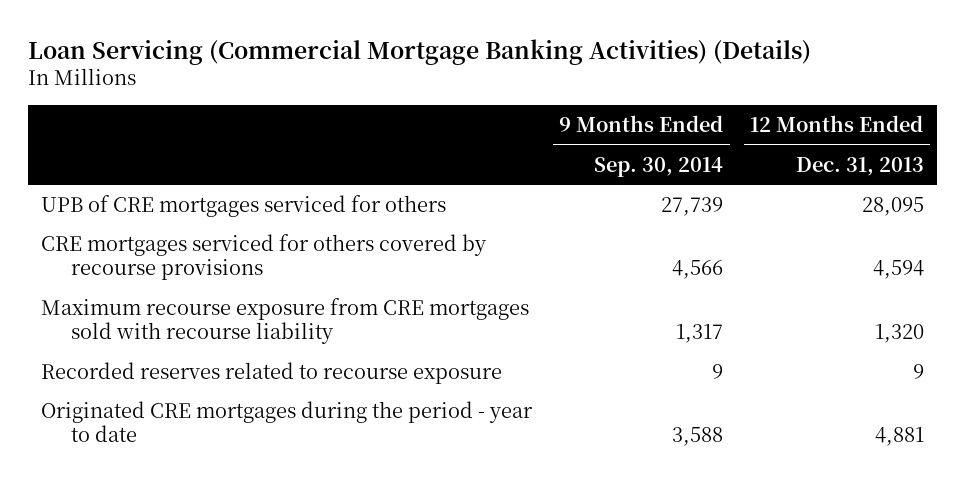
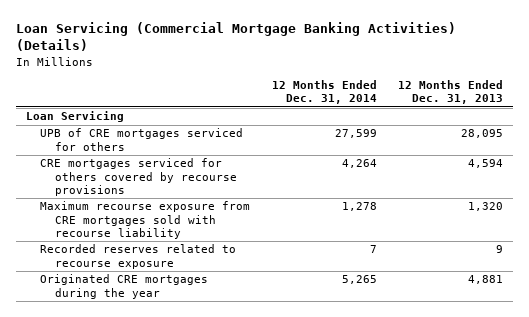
- | 9 Months Ended Sep. 30, 2014 | 12 Months Ended Dec. 31, 2013
+ | 12 Months Ended Dec. 31, 2014 | 12 Months Ended Dec. 31, 2013
+ Loan Servicing
- Originated CRE mortgages during the period - year to date | 3,588 | 4,881
+ Originated CRE mortgages during the year | 5,265 | 4,881

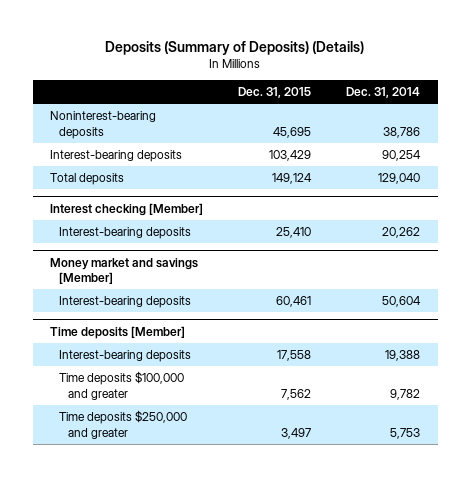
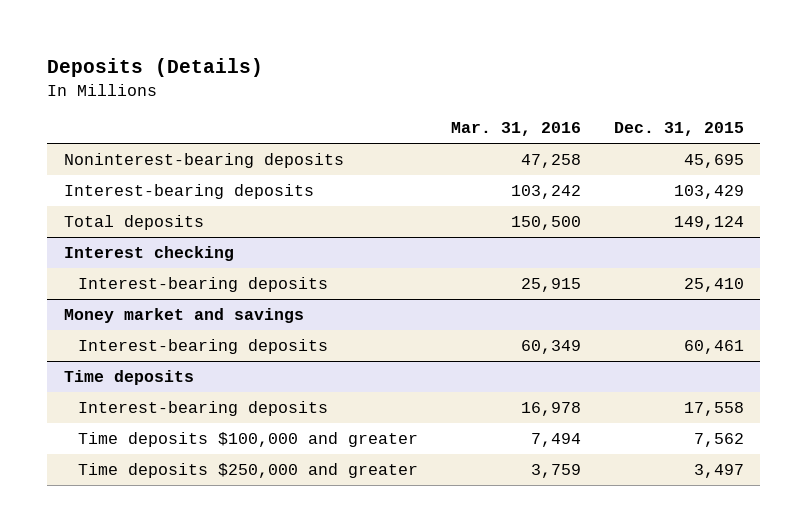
- Deposits (Summary of Deposits) (Details)
+ Deposits (Details)
- | Dec. 31, 2015 | Dec. 31, 2014
+ | Mar. 31, 2016 | Dec. 31, 2015
- Interest checking [Member]
+ Interest checking
- Money market and savings [Member]
+ Money market and savings
- Time deposits [Member]
+ Time deposits

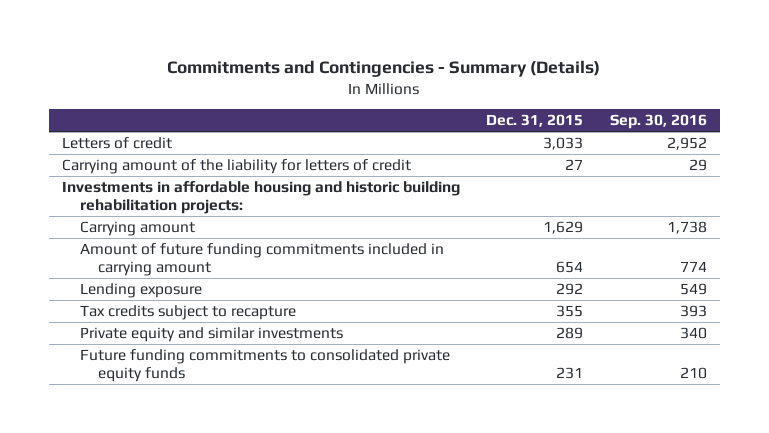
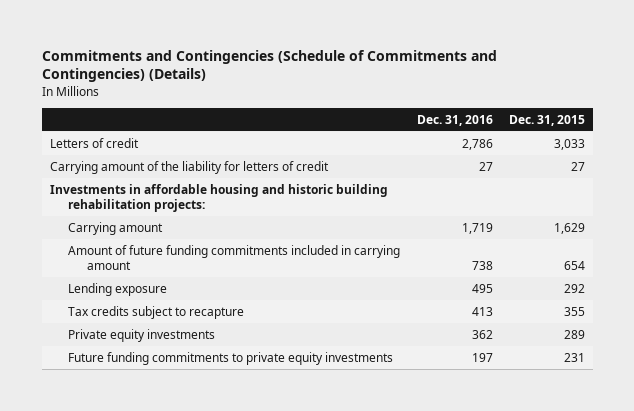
- Commitments and Contingencies - Summary (Details)
+ Commitments and Contingencies (Schedule of Commitments and Contingencies) (Details)
- | Dec. 31, 2015 | Sep. 30, 2016
+ | Dec. 31, 2016 | Dec. 31, 2015
- Private equity and similar investments | 289 | 340
- Future funding commitments to consolidated private equity funds | 231 | 210
+ Private equity investments | 362 | 289
+ Future funding commitments to private equity investments | 197 | 231

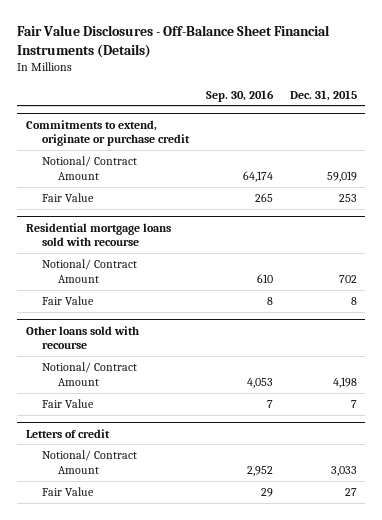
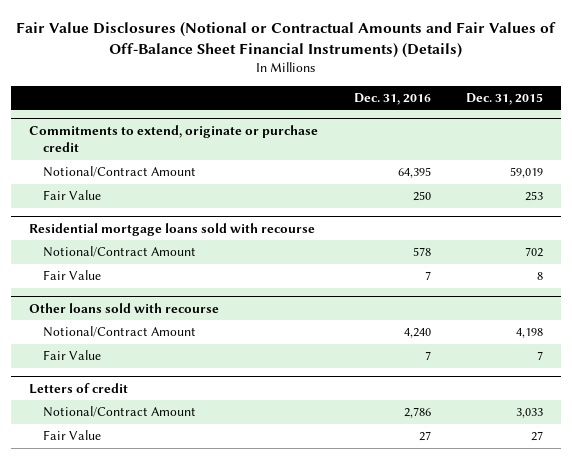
- Fair Value Disclosures - Off-Balance Sheet Financial Instruments (Details)
+ Fair Value Disclosures (Notional or Contractual Amounts and Fair Values of Off-Balance Sheet Financial Instruments) (Details)
- | Sep. 30, 2016 | Dec. 31, 2015
+ | Dec. 31, 2016 | Dec. 31, 2015
@ Commitments to extend, originate or purchase credit
- Notional/ Contract Amount | 64,174 | 59,019
+ Notional/Contract Amount | 64,395 | 59,019
@ Residential mortgage loans sold with recourse
- Notional/ Contract Amount | 610 | 702
+ Notional/Contract Amount | 578 | 702
@ Other loans sold with recourse
- Notional/ Contract Amount | 4,053 | 4,198
+ Notional/Contract Amount | 4,240 | 4,198
@ Letters of credit
- Notional/ Contract Amount | 2,952 | 3,033
+ Notional/Contract Amount | 2,786 | 3,033

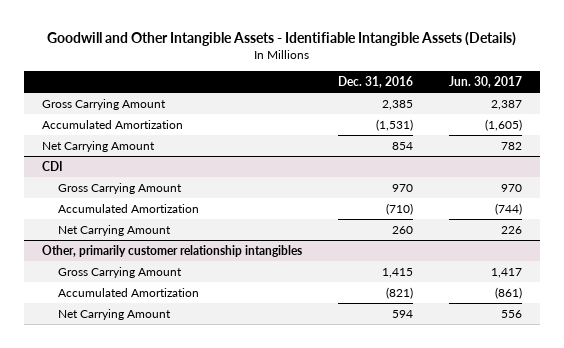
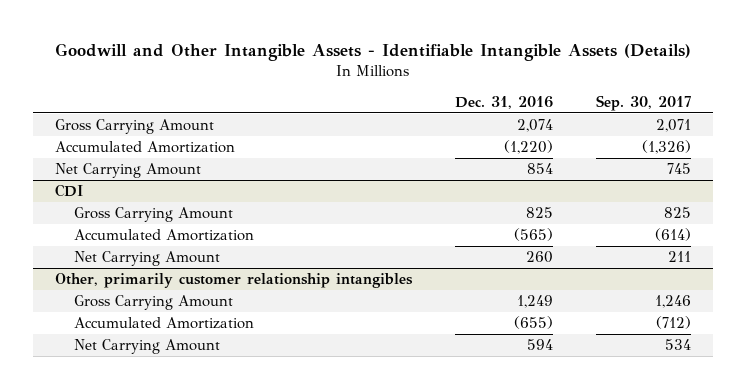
- | Dec. 31, 2016 | Jun. 30, 2017
+ | Dec. 31, 2016 | Sep. 30, 2017
- Gross Carrying Amount | 2,385 | 2,387
- Accumulated Amortization | (1,531) | (1,605)
+ Gross Carrying Amount | 2,074 | 2,071
+ Accumulated Amortization | (1,220) | (1,326)
@ CDI
- Gross Carrying Amount | 970 | 970
- Accumulated Amortization | (710) | (744)
+ Gross Carrying Amount | 825 | 825
+ Accumulated Amortization | (565) | (614)
@ Other, primarily customer relationship intangibles
- Gross Carrying Amount | 1,415 | 1,417
- Accumulated Amortization | (821) | (861)
+ Gross Carrying Amount | 1,249 | 1,246
+ Accumulated Amortization | (655) | (712)

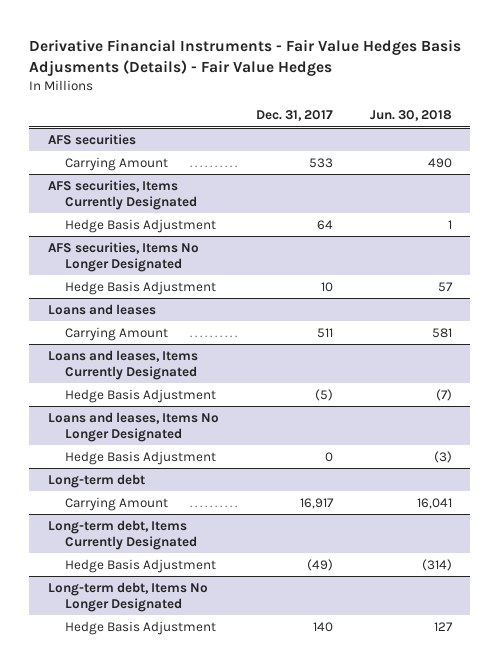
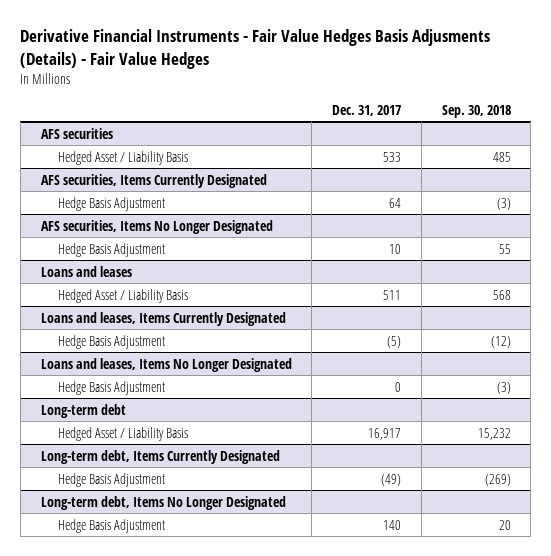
- | Dec. 31, 2017 | Jun. 30, 2018
+ | Dec. 31, 2017 | Sep. 30, 2018
@ AFS securities
- Carrying Amount | 533 | 490
+ Hedged Asset / Liability Basis | 533 | 485
@ Loans and leases
- Carrying Amount | 511 | 581
+ Hedged Asset / Liability Basis | 511 | 568
@ Long-term debt
- Carrying Amount | 16,917 | 16,041
+ Hedged Asset / Liability Basis | 16,917 | 15,232

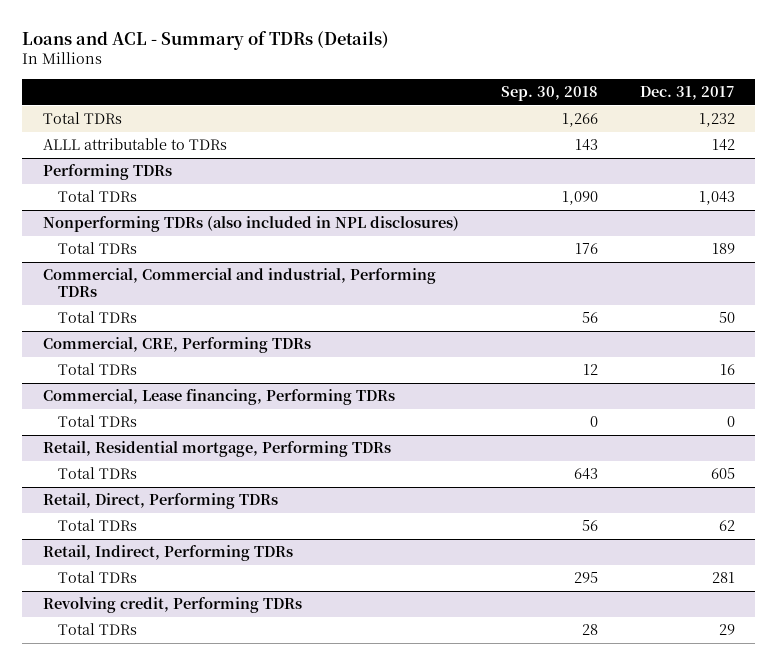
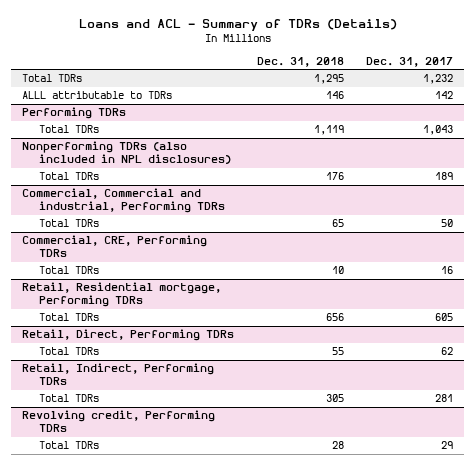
- | Sep. 30, 2018 | Dec. 31, 2017
+ | Dec. 31, 2018 | Dec. 31, 2017
- Commercial, Lease financing, Performing TDRs
- Total TDRs | 0 | 0

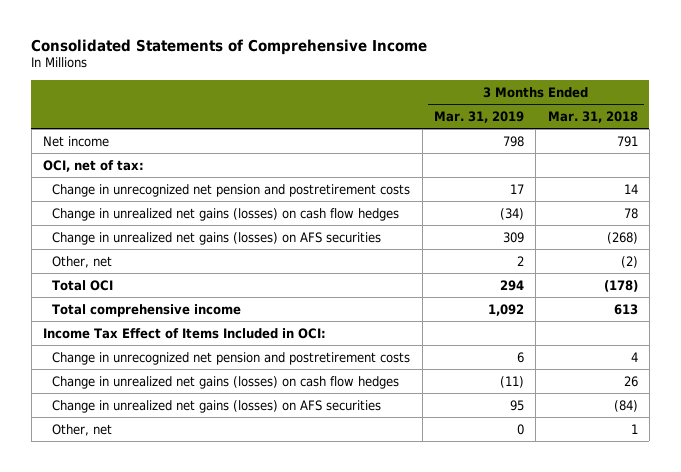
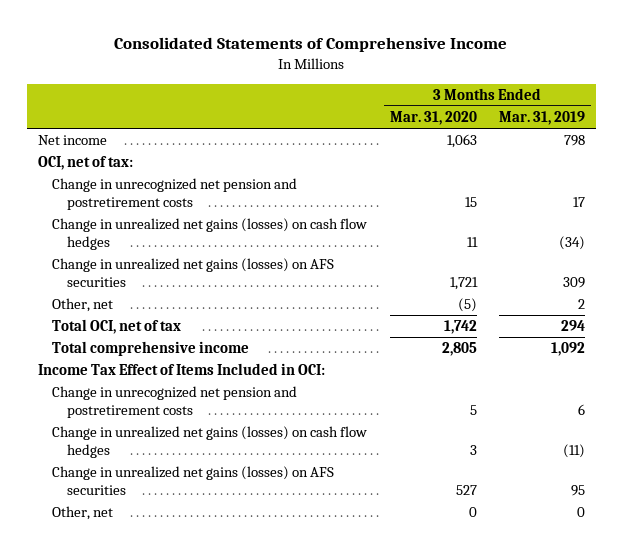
- | 3 Months Ended Mar. 31, 2019 | 3 Months Ended Mar. 31, 2018
+ | 3 Months Ended Mar. 31, 2020 | 3 Months Ended Mar. 31, 2019
- Total OCI | 294 | (178)
+ Total OCI, net of tax | 1,742 | 294

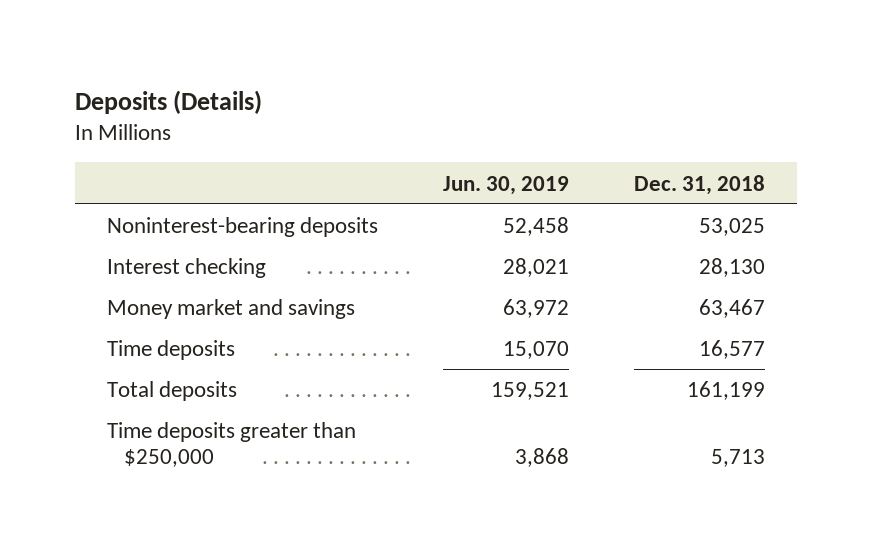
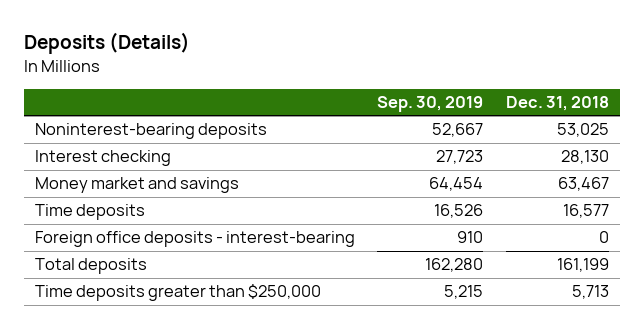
- | Jun. 30, 2019 | Dec. 31, 2018
+ | Sep. 30, 2019 | Dec. 31, 2018
+ Foreign office deposits - interest-bearing | 910 | 0

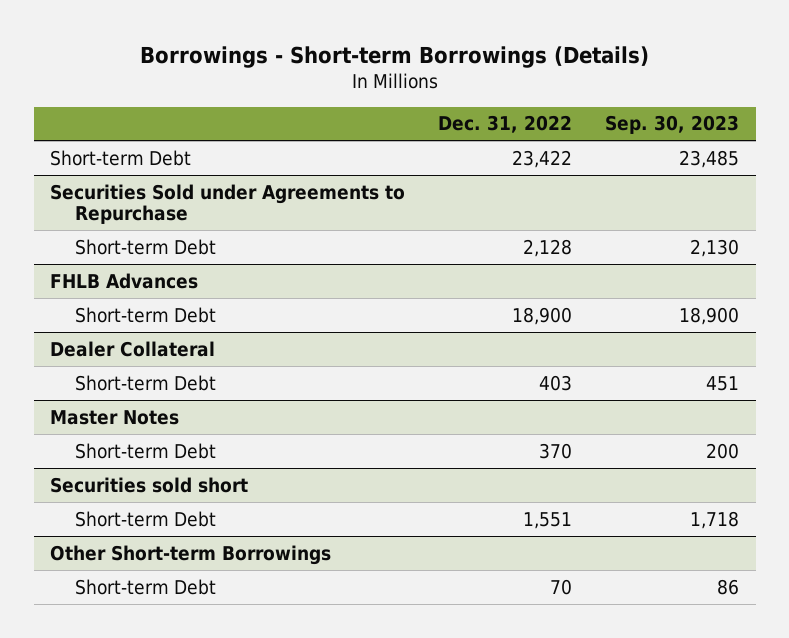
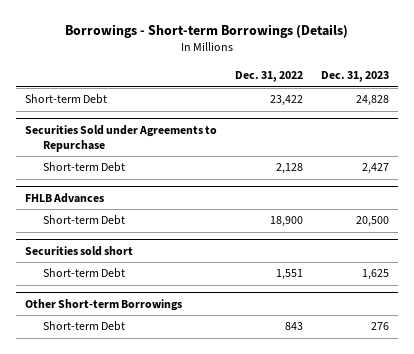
- | Dec. 31, 2022 | Sep. 30, 2023
+ | Dec. 31, 2022 | Dec. 31, 2023
- Dealer Collateral
- Short-term Debt | 403 | 451
- Master Notes
- Short-term Debt | 370 | 200
@ Other Short-term Borrowings
- Short-term Debt | 70 | 86
+ Short-term Debt | 843 | 276

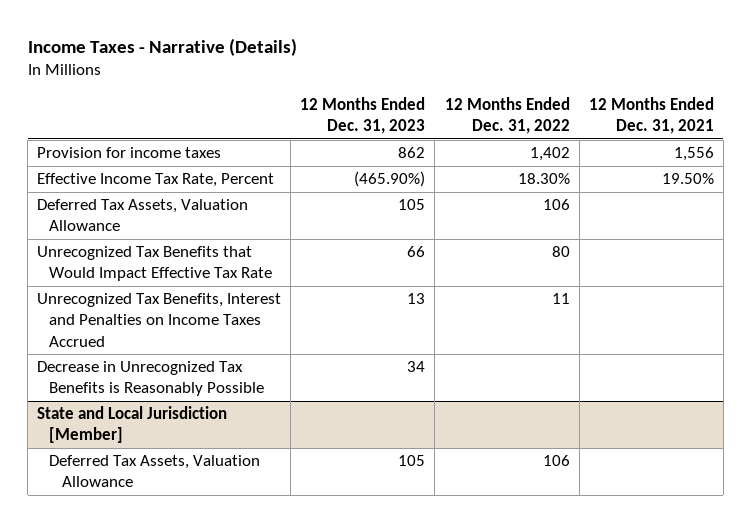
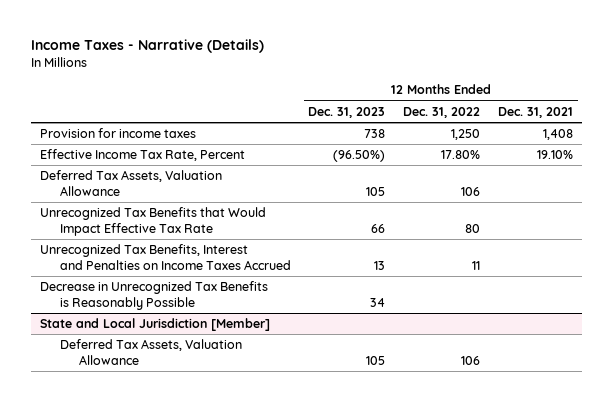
- Provision for income taxes | 862 | 1,402 | 1,556
- Effective Income Tax Rate, Percent | (465.90%) | 18.30% | 19.50%
+ Provision for income taxes | 738 | 1,250 | 1,408
+ Effective Income Tax Rate, Percent | (96.50%) | 17.80% | 19.10%

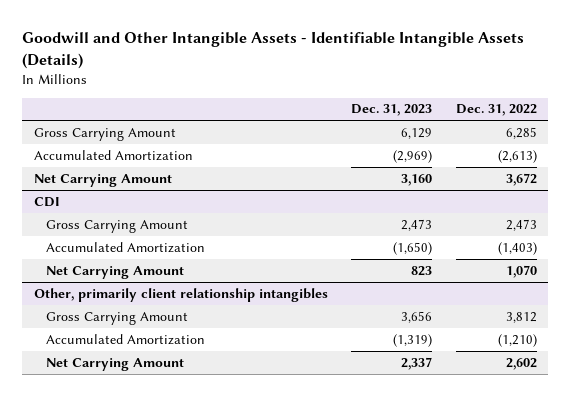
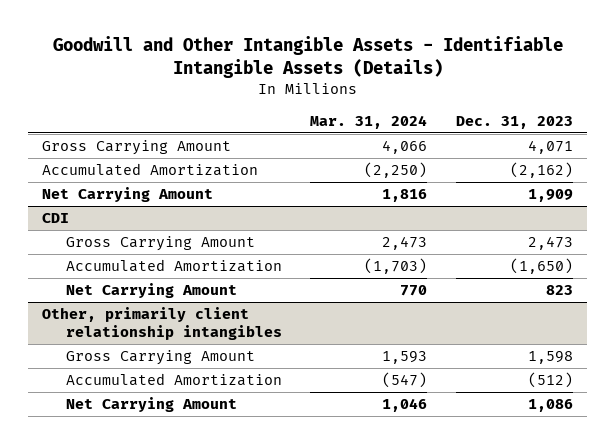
- | Dec. 31, 2023 | Dec. 31, 2022
+ | Mar. 31, 2024 | Dec. 31, 2023
- Gross Carrying Amount | 6,129 | 6,285
- Accumulated Amortization | (2,969) | (2,613)
- Net Carrying Amount | 3,160 | 3,672
+ Gross Carrying Amount | 4,066 | 4,071
+ Accumulated Amortization | (2,250) | (2,162)
+ Net Carrying Amount | 1,816 | 1,909
@ Other, primarily client relationship intangibles
- Gross Carrying Amount | 3,656 | 3,812
- Accumulated Amortization | (1,319) | (1,210)
- Net Carrying Amount | 2,337 | 2,602
+ Gross Carrying Amount | 1,593 | 1,598
+ Accumulated Amortization | (547) | (512)
+ Net Carrying Amount | 1,046 | 1,086

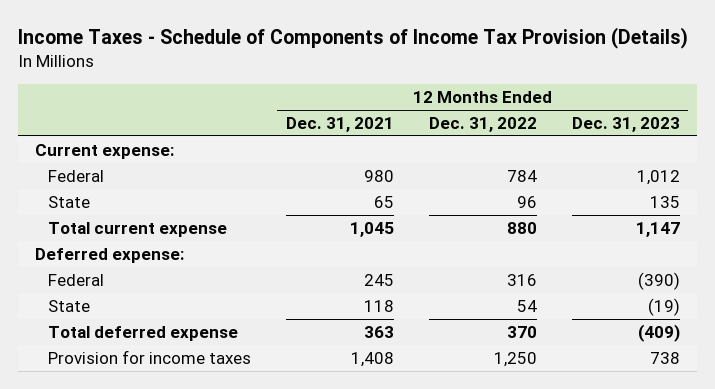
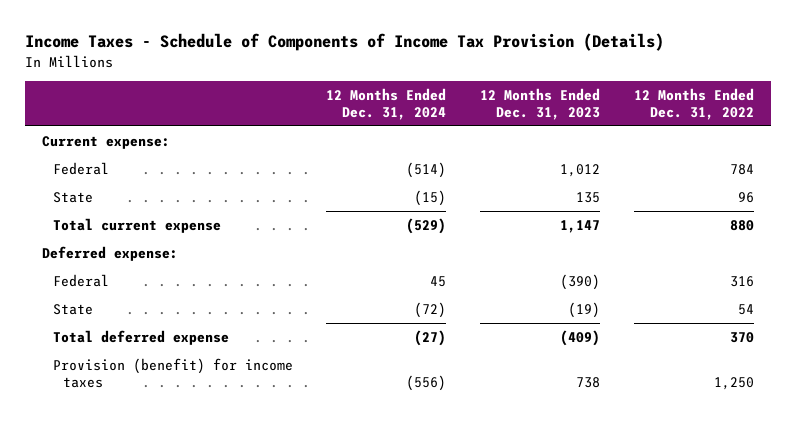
- | 12 Months Ended Dec. 31, 2021 | 12 Months Ended Dec. 31, 2022 | 12 Months Ended Dec. 31, 2023
+ | 12 Months Ended Dec. 31, 2024 | 12 Months Ended Dec. 31, 2023 | 12 Months Ended Dec. 31, 2022
- Provision for income taxes | 1,408 | 1,250 | 738
+ Provision (benefit) for income taxes | (556) | 738 | 1,250

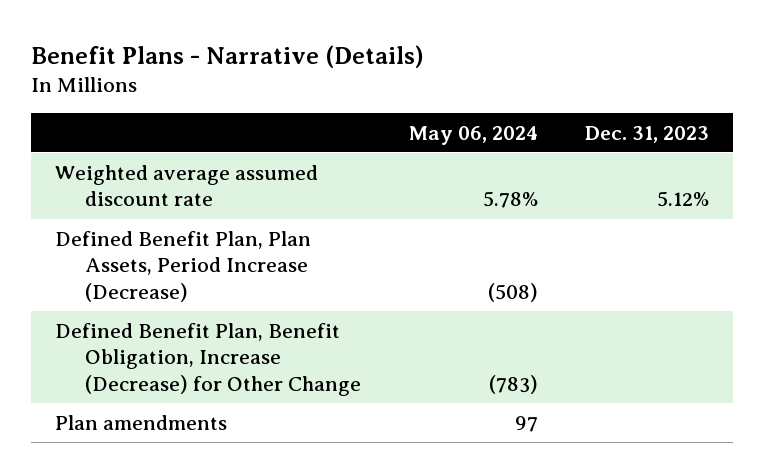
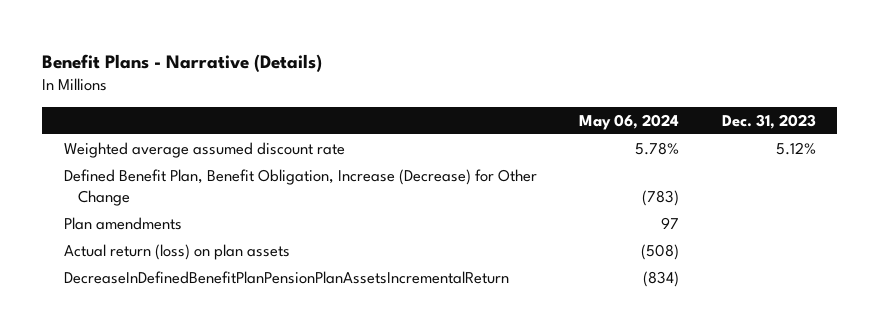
- Defined Benefit Plan, Plan Assets, Period Increase (Decrease) | (508) |
+ Actual return (loss) on plan assets | (508) |
+ DecreaseInDefinedBenefitPlanPensionPlanAssetsIncrementalReturn | (834) |

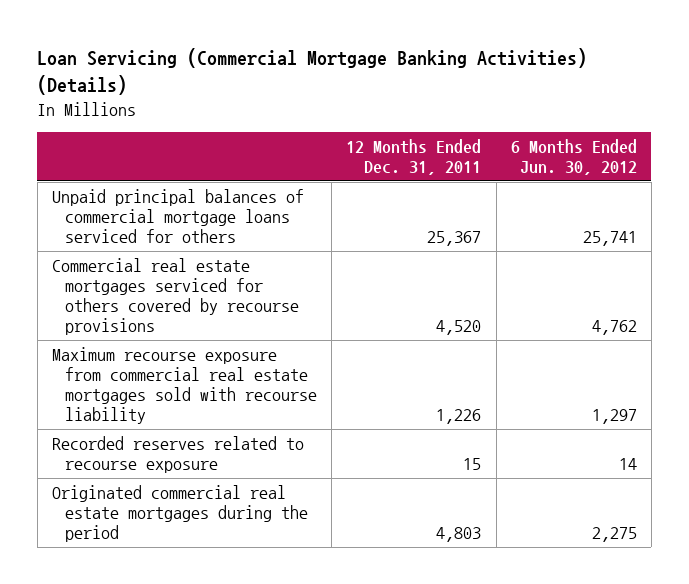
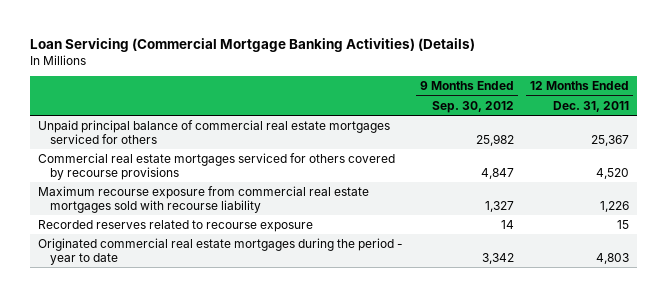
- | 12 Months Ended Dec. 31, 2011 | 6 Months Ended Jun. 30, 2012
+ | 9 Months Ended Sep. 30, 2012 | 12 Months Ended Dec. 31, 2011
- Unpaid principal balances of commercial mortgage loans serviced for others | 25,367 | 25,741
+ Unpaid principal balance of commercial real estate mortgages serviced for others | 25,982 | 25,367
- Originated commercial real estate mortgages during the period | 4,803 | 2,275
+ Originated commercial real estate mortgages during the period - year to date | 3,342 | 4,803

